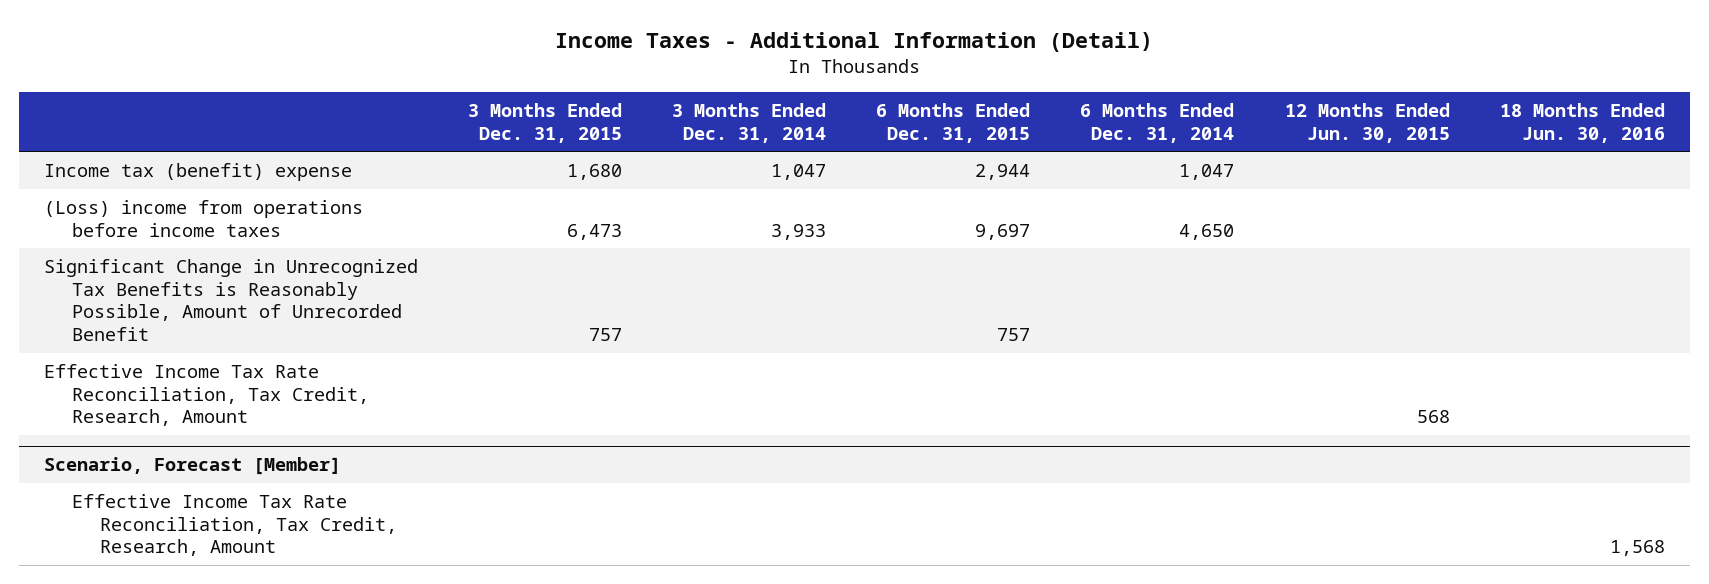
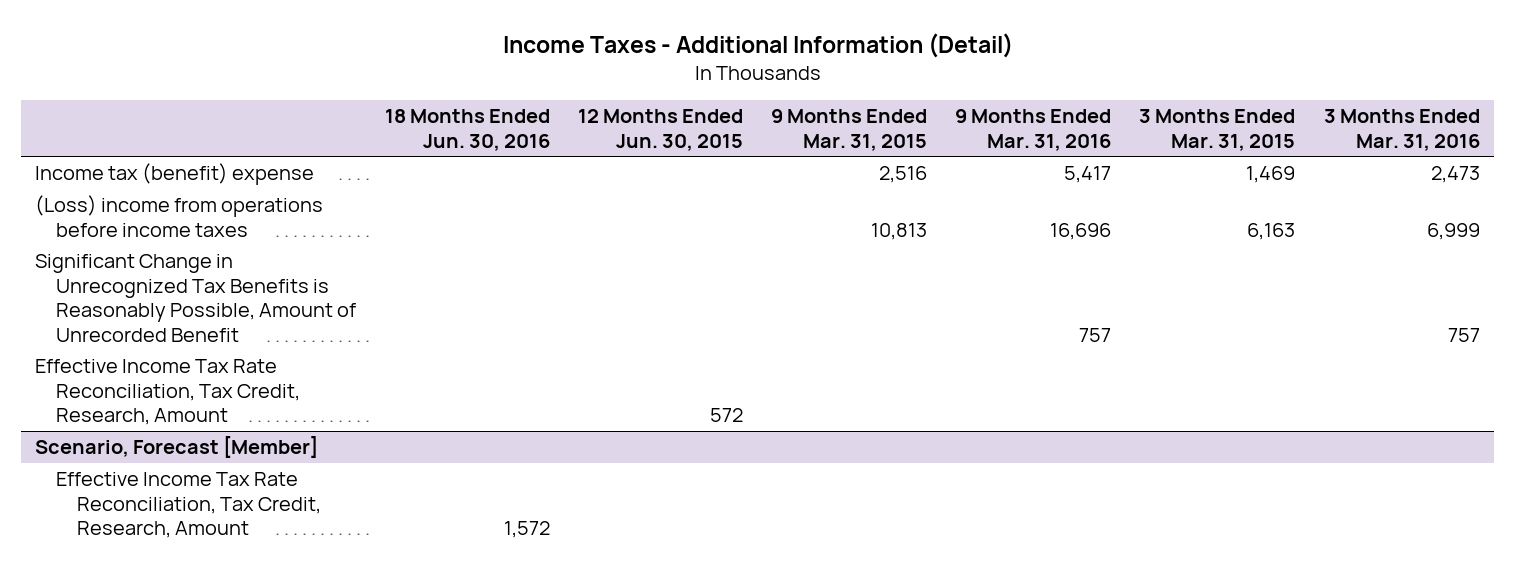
- | 3 Months Ended Dec. 31, 2015 | 3 Months Ended Dec. 31, 2014 | 6 Months Ended Dec. 31, 2015 | 6 Months Ended Dec. 31, 2014 | 12 Months Ended Jun. 30, 2015 | 18 Months Ended Jun. 30, 2016
+ | 18 Months Ended Jun. 30, 2016 | 12 Months Ended Jun. 30, 2015 | 9 Months Ended Mar. 31, 2015 | 9 Months Ended Mar. 31, 2016 | 3 Months Ended Mar. 31, 2015 | 3 Months Ended Mar. 31, 2016
- Effective Income Tax Rate Reconciliation, Tax Credit, Research, Amount | | | | | 568 |
+ Effective Income Tax Rate Reconciliation, Tax Credit, Research, Amount | | 572 | | | |
@ Scenario, Forecast [Member]
- Effective Income Tax Rate Reconciliation, Tax Credit, Research, Amount | | | | | | 1,568
+ Effective Income Tax Rate Reconciliation, Tax Credit, Research, Amount | 1,572 | | | | |

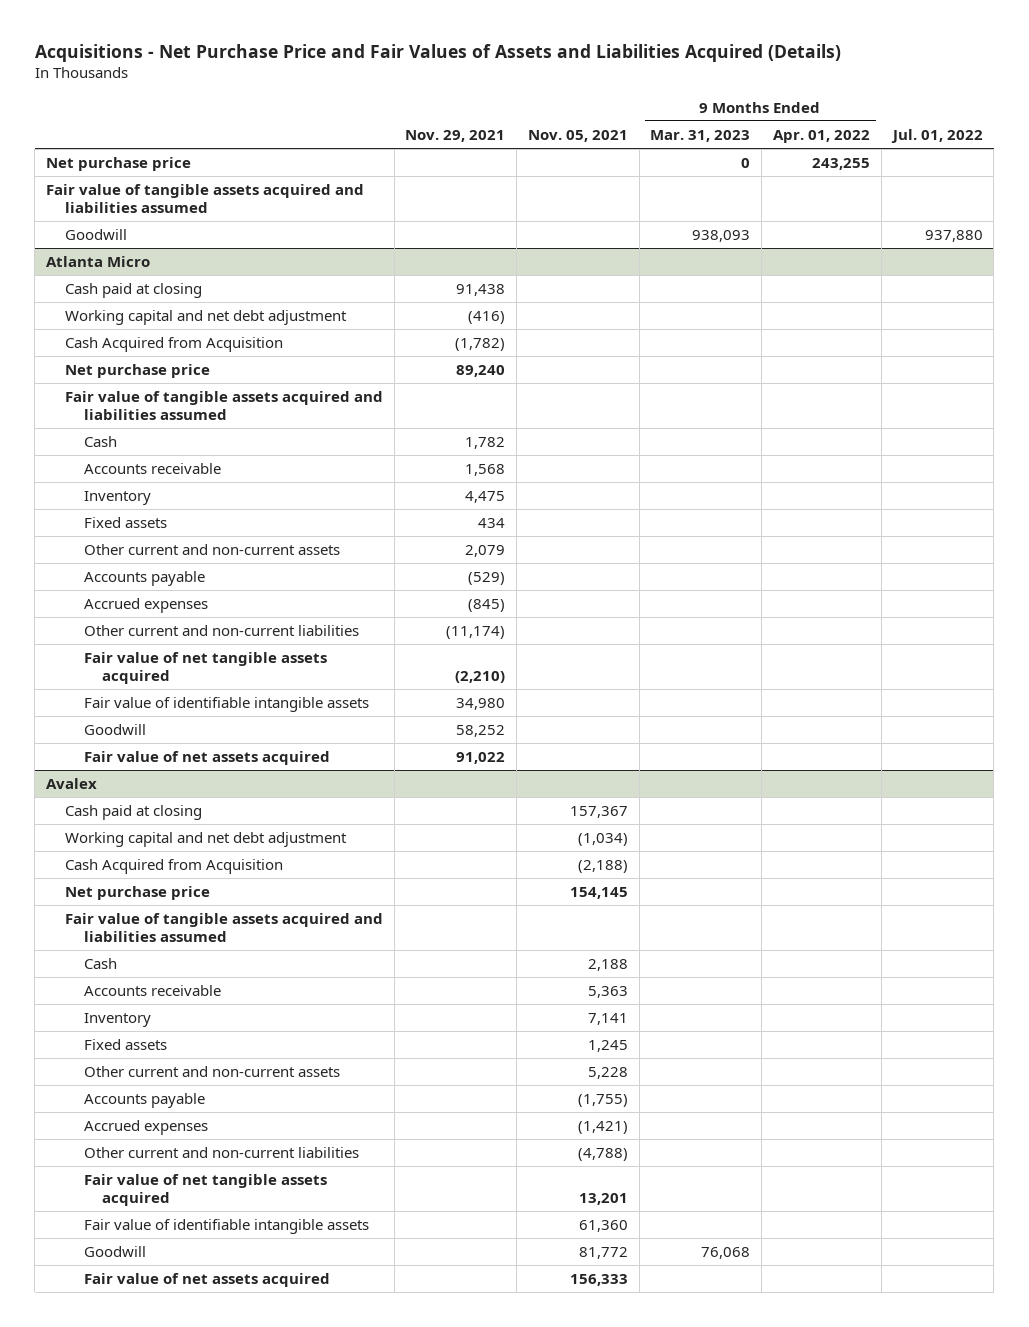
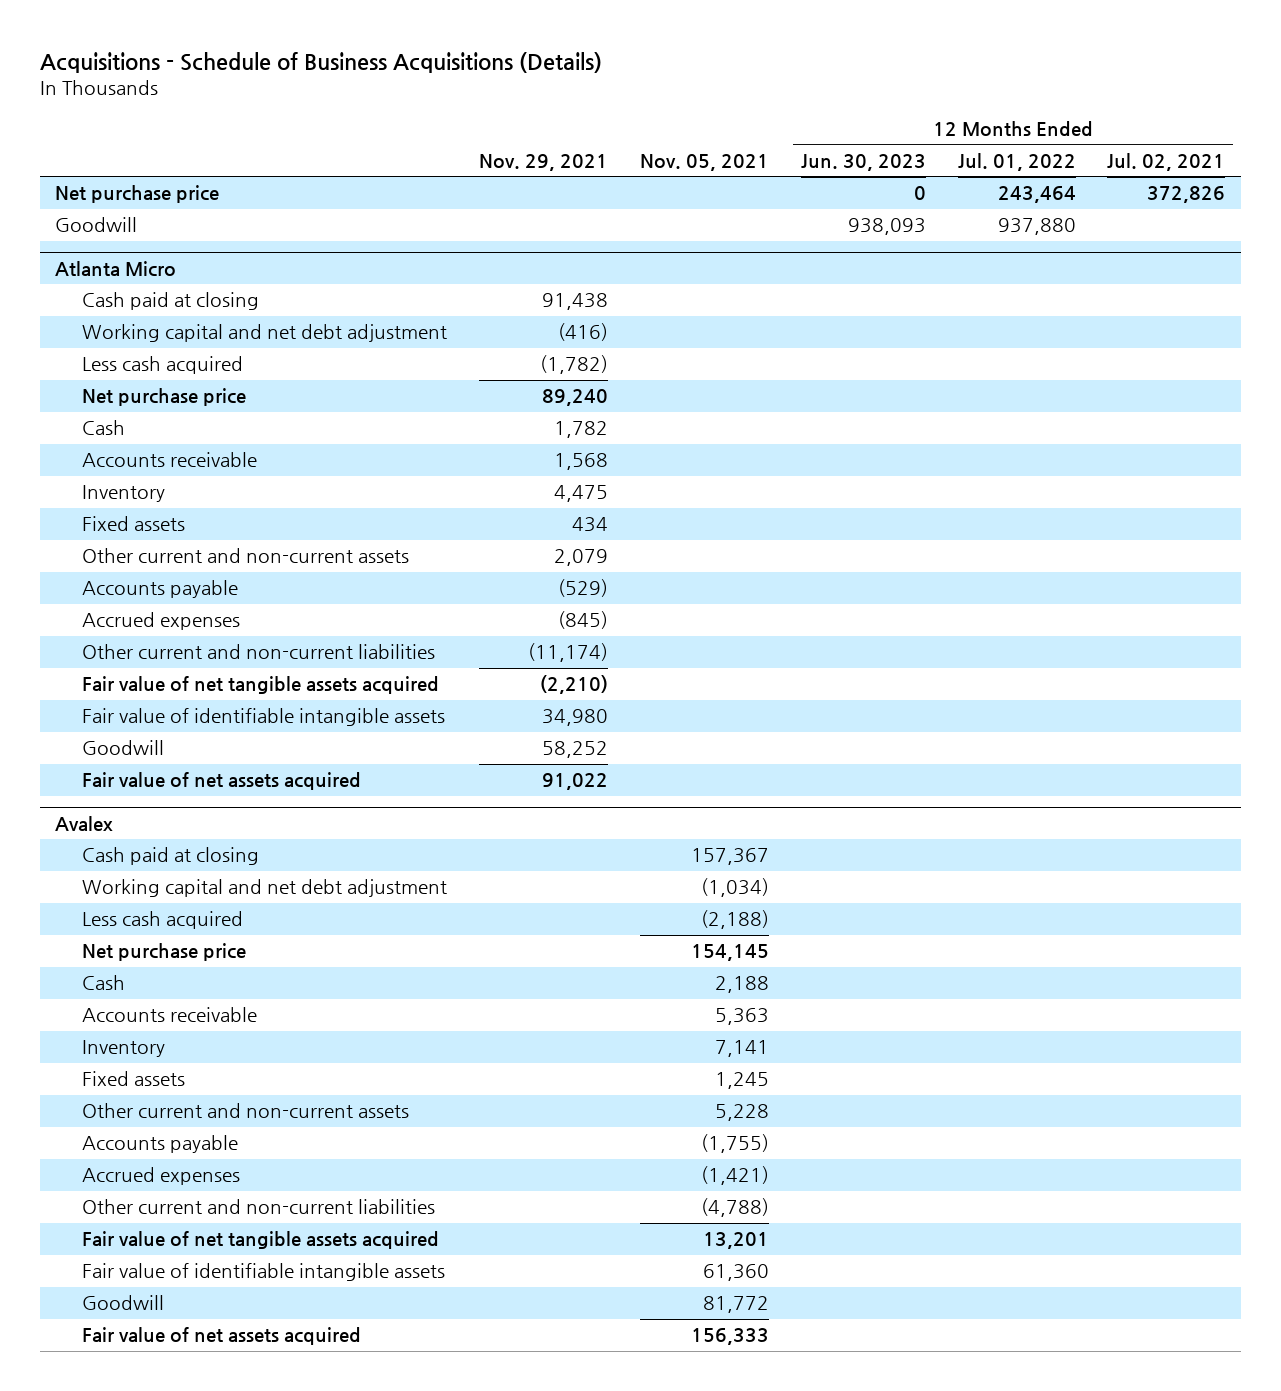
- Acquisitions - Net Purchase Price and Fair Values of Assets and Liabilities Acquired (Details)
+ Acquisitions - Schedule of Business Acquisitions (Details)
- | Nov. 29, 2021 | Nov. 05, 2021 | 9 Months Ended Mar. 31, 2023 | 9 Months Ended Apr. 01, 2022 | Jul. 01, 2022
+ | Nov. 29, 2021 | Nov. 05, 2021 | 12 Months Ended Jun. 30, 2023 | 12 Months Ended Jul. 01, 2022 | 12 Months Ended Jul. 02, 2021
- Fair value of tangible assets acquired and liabilities assumed
@ Atlanta Micro
- Cash Acquired from Acquisition | (1,782) | | | |
+ Less cash acquired | (1,782) | | | |
- Fair value of tangible assets acquired and liabilities assumed
@ Avalex
- Cash Acquired from Acquisition | | (2,188) | | |
+ Less cash acquired | | (2,188) | | |
- Fair value of tangible assets acquired and liabilities assumed

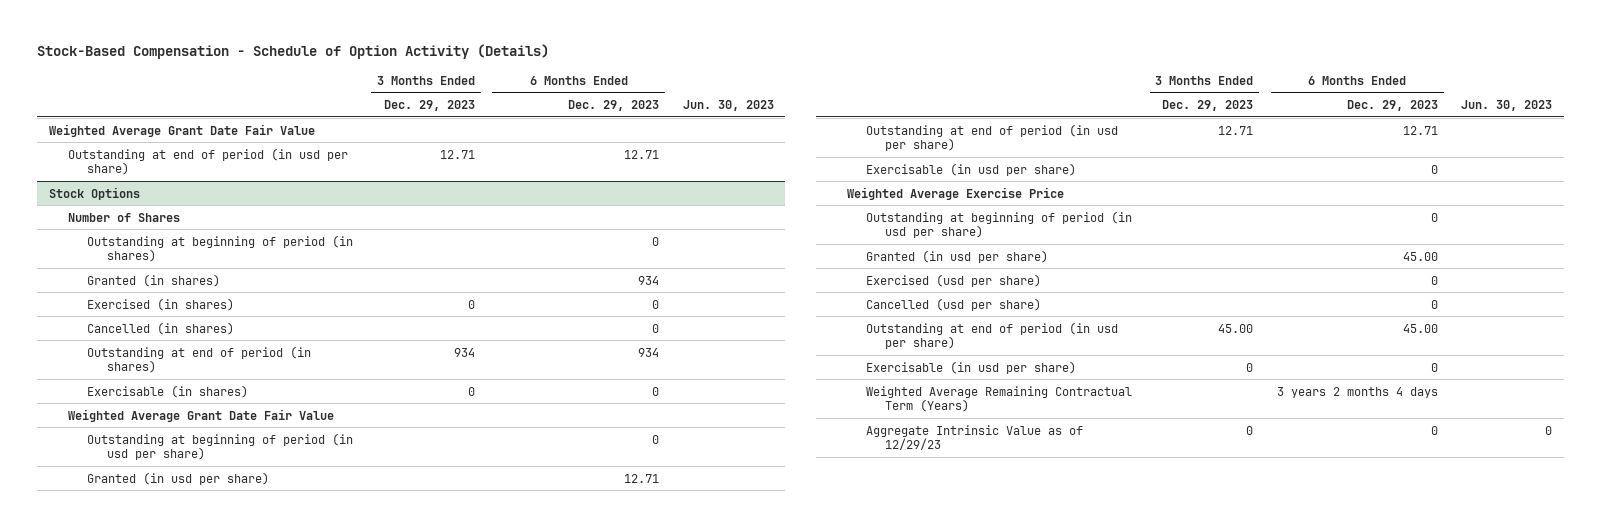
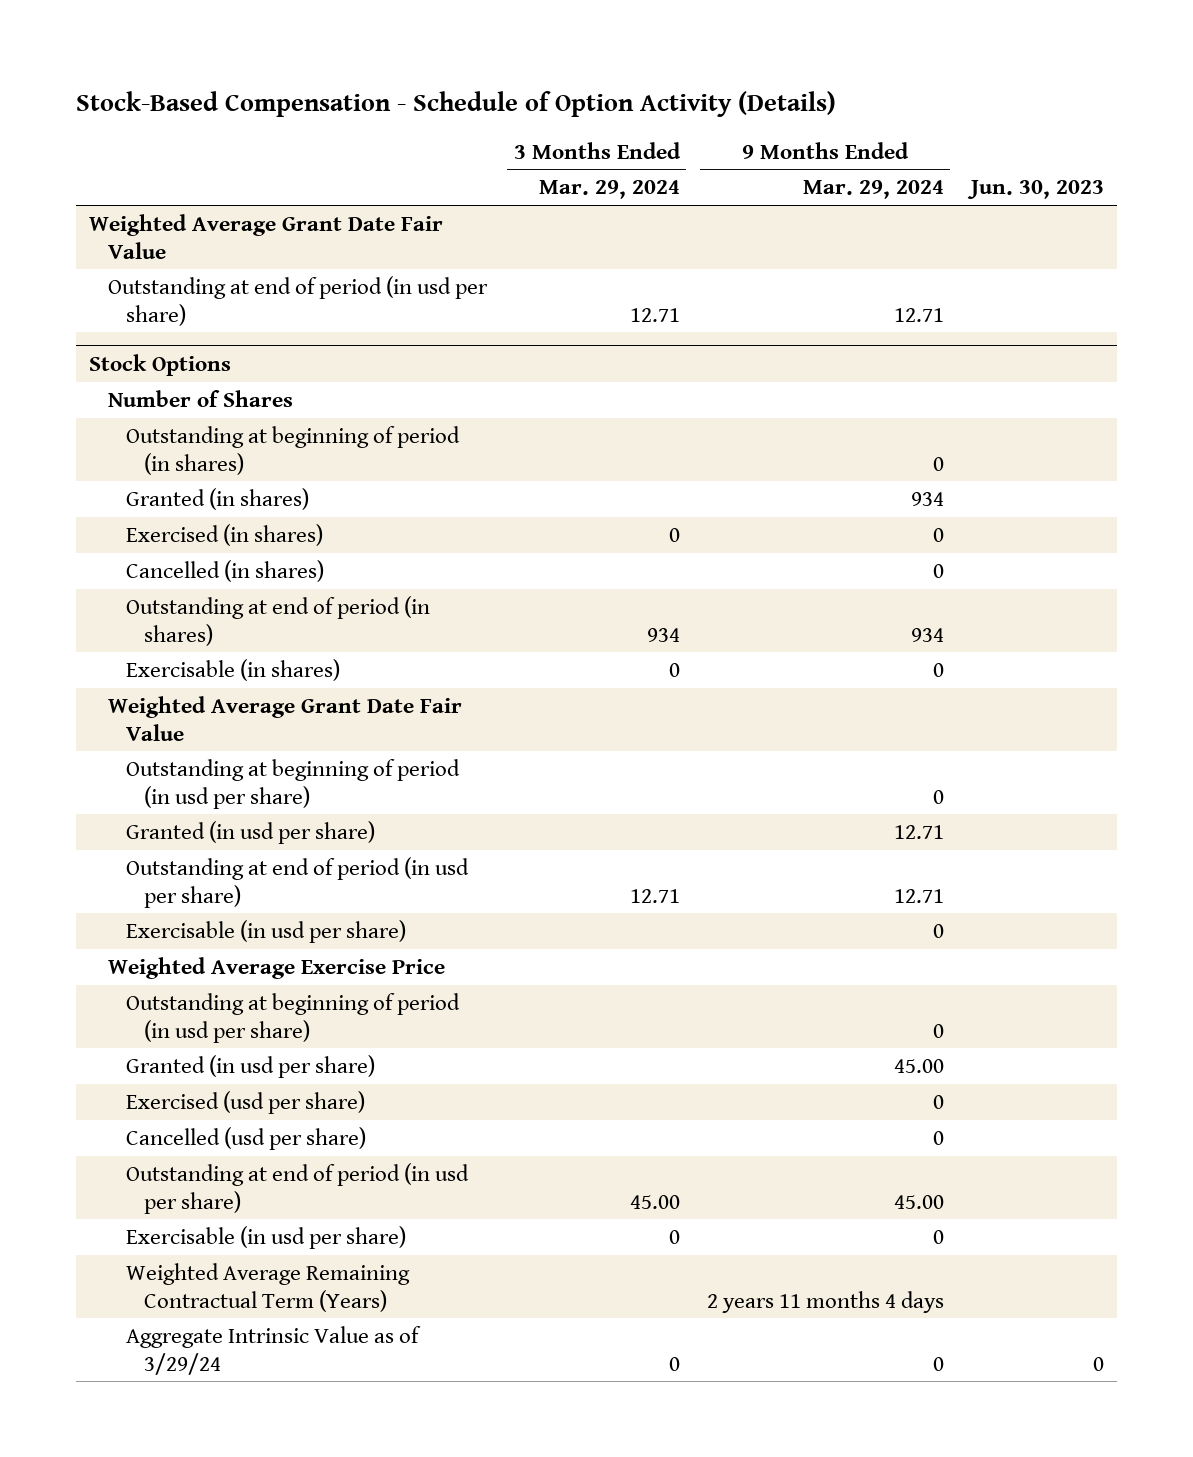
- | 3 Months Ended Dec. 29, 2023 | 6 Months Ended Dec. 29, 2023 | Jun. 30, 2023
+ | 3 Months Ended Mar. 29, 2024 | 9 Months Ended Mar. 29, 2024 | Jun. 30, 2023
@ Stock Options
- Aggregate Intrinsic Value as of 12/29/23 | 0 | 0 | 0
+ Aggregate Intrinsic Value as of 3/29/24 | 0 | 0 | 0

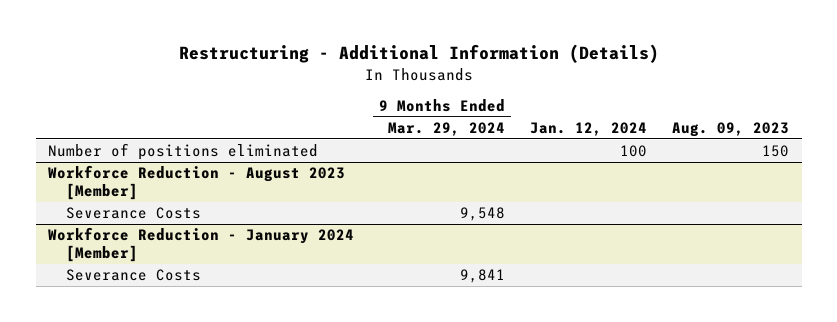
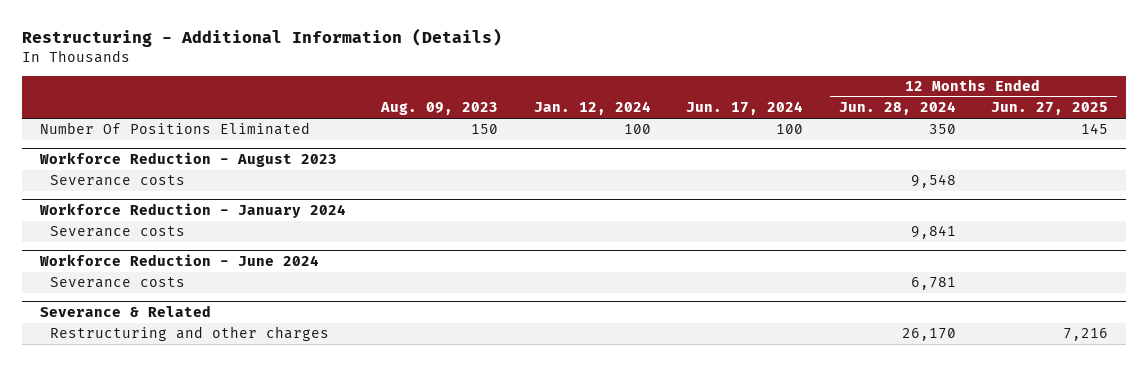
- | 9 Months Ended Mar. 29, 2024 | Jan. 12, 2024 | Aug. 09, 2023
+ | Aug. 09, 2023 | Jan. 12, 2024 | Jun. 17, 2024 | 12 Months Ended Jun. 28, 2024 | 12 Months Ended Jun. 27, 2025
- Number of positions eliminated | | 100 | 150
- Workforce Reduction - August 2023 [Member]
- Severance Costs | 9,548 | |
- Workforce Reduction - January 2024 [Member]
- Severance Costs | 9,841 | |
+ Number Of Positions Eliminated | 150 | 100 | 100 | 350 | 145
+ Workforce Reduction - August 2023
+ Severance costs | | | | 9,548 |
+ Workforce Reduction - January 2024
+ Severance costs | | | | 9,841 |
+ Workforce Reduction - June 2024
+ Severance costs | | | | 6,781 |
+ Severance & Related
+ Restructuring and other charges | | | | 26,170 | 7,216

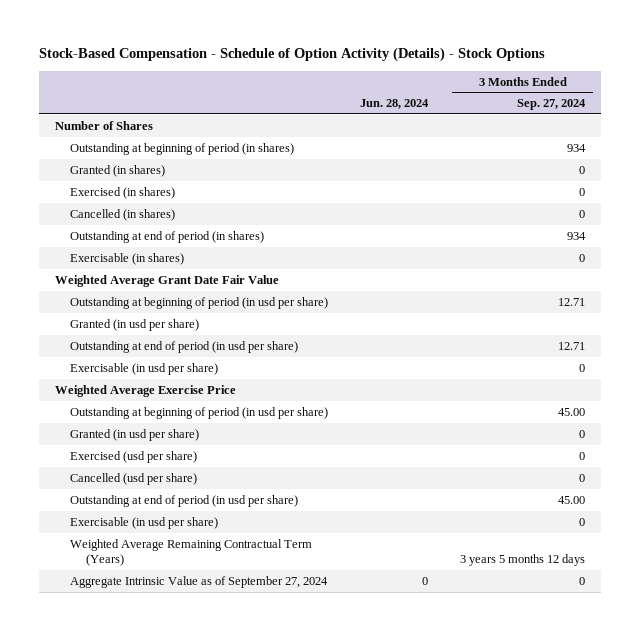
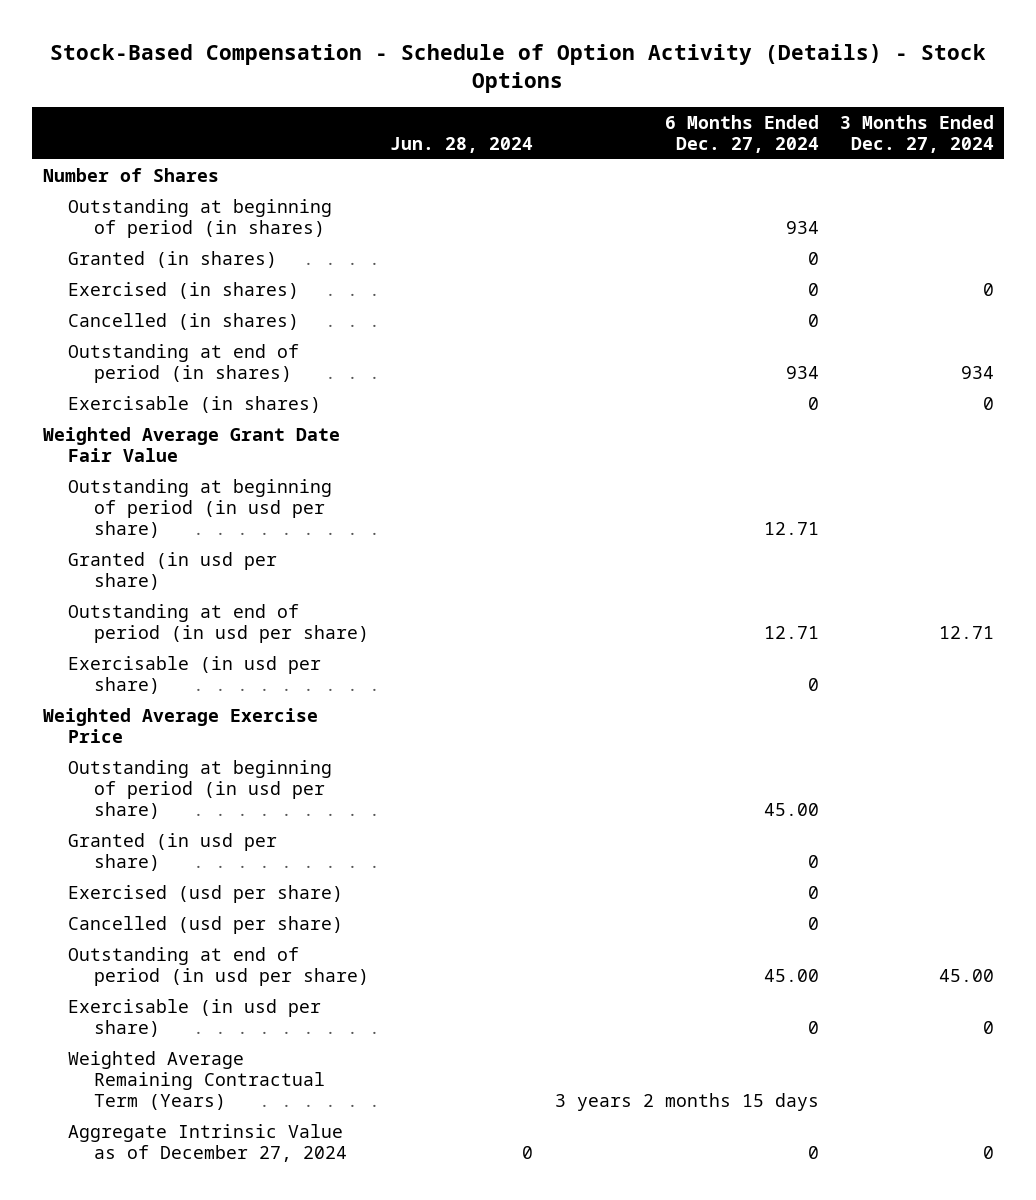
- | Jun. 28, 2024 | 3 Months Ended Sep. 27, 2024
+ | Jun. 28, 2024 | 6 Months Ended Dec. 27, 2024 | 3 Months Ended Dec. 27, 2024
- Aggregate Intrinsic Value as of September 27, 2024 | 0 | 0
+ Aggregate Intrinsic Value as of December 27, 2024 | 0 | 0 | 0

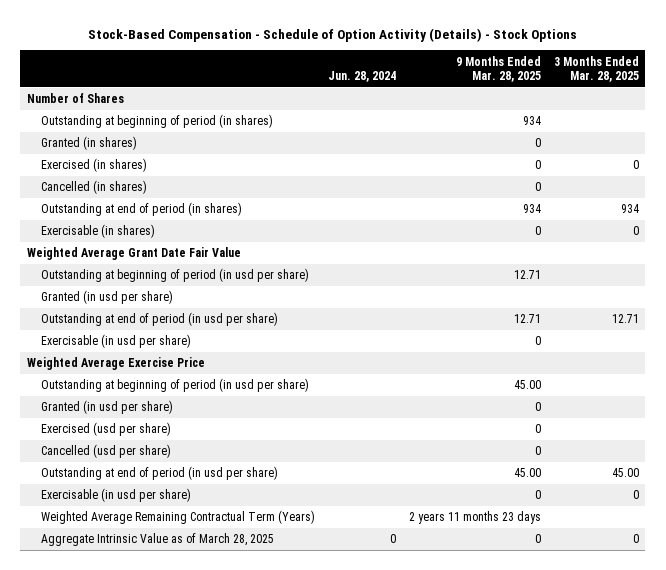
- | Jun. 28, 2024 | 6 Months Ended Dec. 27, 2024 | 3 Months Ended Dec. 27, 2024
+ | Jun. 28, 2024 | 9 Months Ended Mar. 28, 2025 | 3 Months Ended Mar. 28, 2025
- Aggregate Intrinsic Value as of December 27, 2024 | 0 | 0 | 0
+ Aggregate Intrinsic Value as of March 28, 2025 | 0 | 0 | 0

